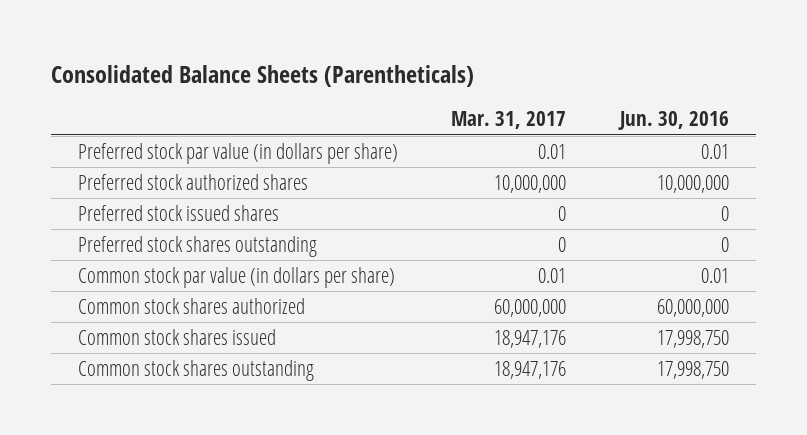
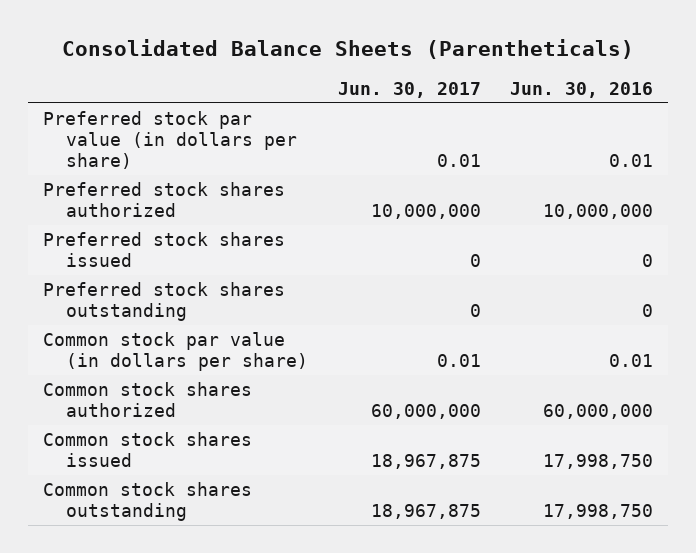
- | Mar. 31, 2017 | Jun. 30, 2016
+ | Jun. 30, 2017 | Jun. 30, 2016
- Preferred stock authorized shares | 10,000,000 | 10,000,000
- Preferred stock issued shares | 0 | 0
+ Preferred stock shares authorized | 10,000,000 | 10,000,000
+ Preferred stock shares issued | 0 | 0

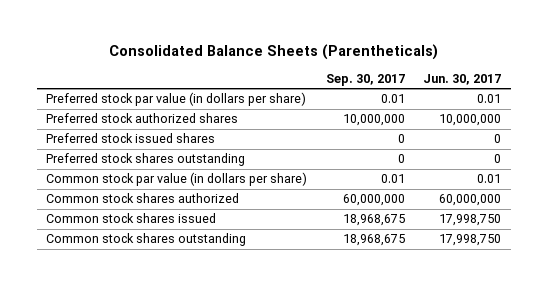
- | Jun. 30, 2017 | Jun. 30, 2016
+ | Sep. 30, 2017 | Jun. 30, 2017
- Preferred stock shares authorized | 10,000,000 | 10,000,000
- Preferred stock shares issued | 0 | 0
+ Preferred stock authorized shares | 10,000,000 | 10,000,000
+ Preferred stock issued shares | 0 | 0
- Common stock shares issued | 18,967,875 | 17,998,750
- Common stock shares outstanding | 18,967,875 | 17,998,750
+ Common stock shares issued | 18,968,675 | 17,998,750
+ Common stock shares outstanding | 18,968,675 | 17,998,750

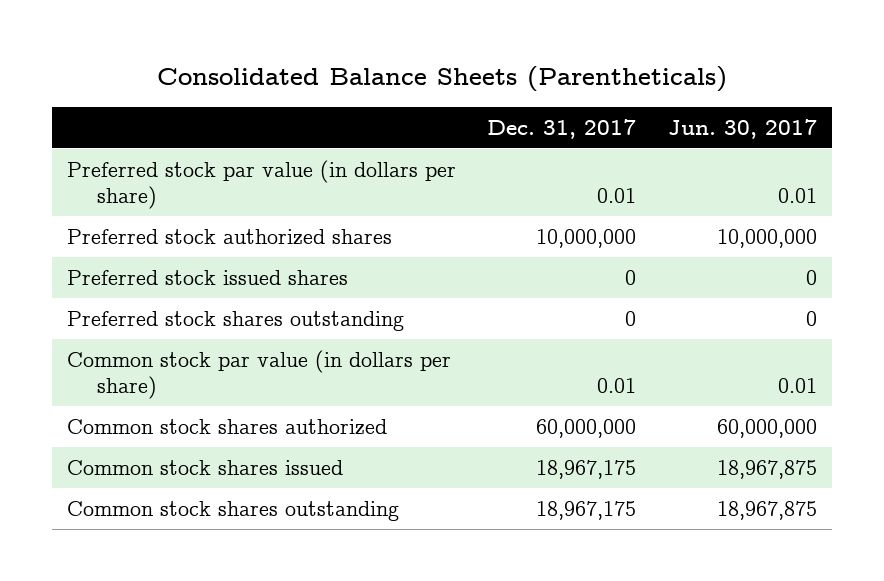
- | Sep. 30, 2017 | Jun. 30, 2017
+ | Dec. 31, 2017 | Jun. 30, 2017
- Common stock shares issued | 18,968,675 | 17,998,750
- Common stock shares outstanding | 18,968,675 | 17,998,750
+ Common stock shares issued | 18,967,175 | 18,967,875
+ Common stock shares outstanding | 18,967,175 | 18,967,875

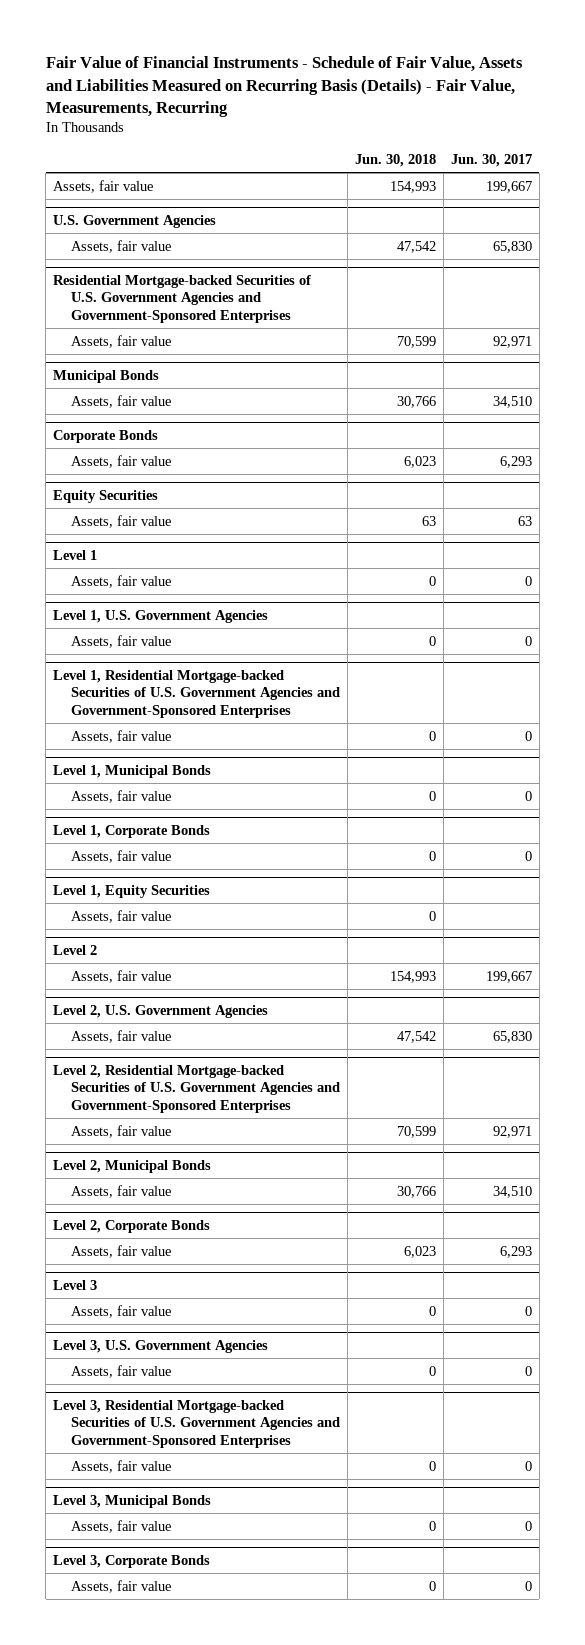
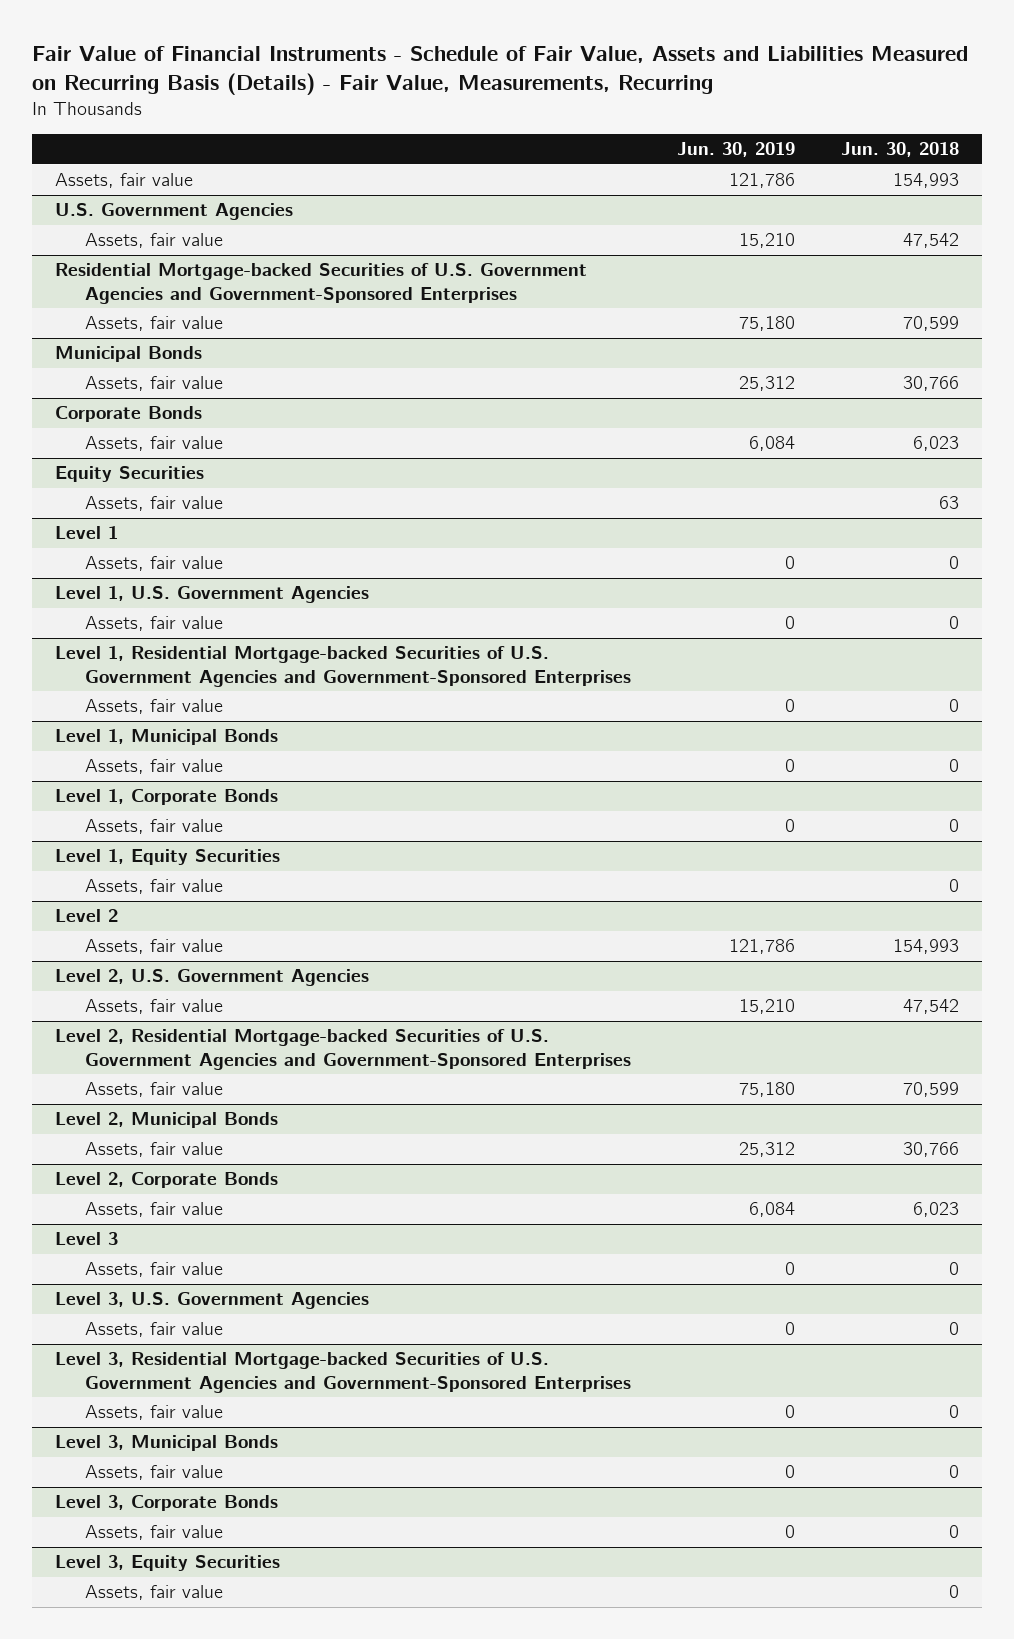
- | Jun. 30, 2018 | Jun. 30, 2017
+ | Jun. 30, 2019 | Jun. 30, 2018
+ Level 3, Equity Securities
+ Assets, fair value | | 0

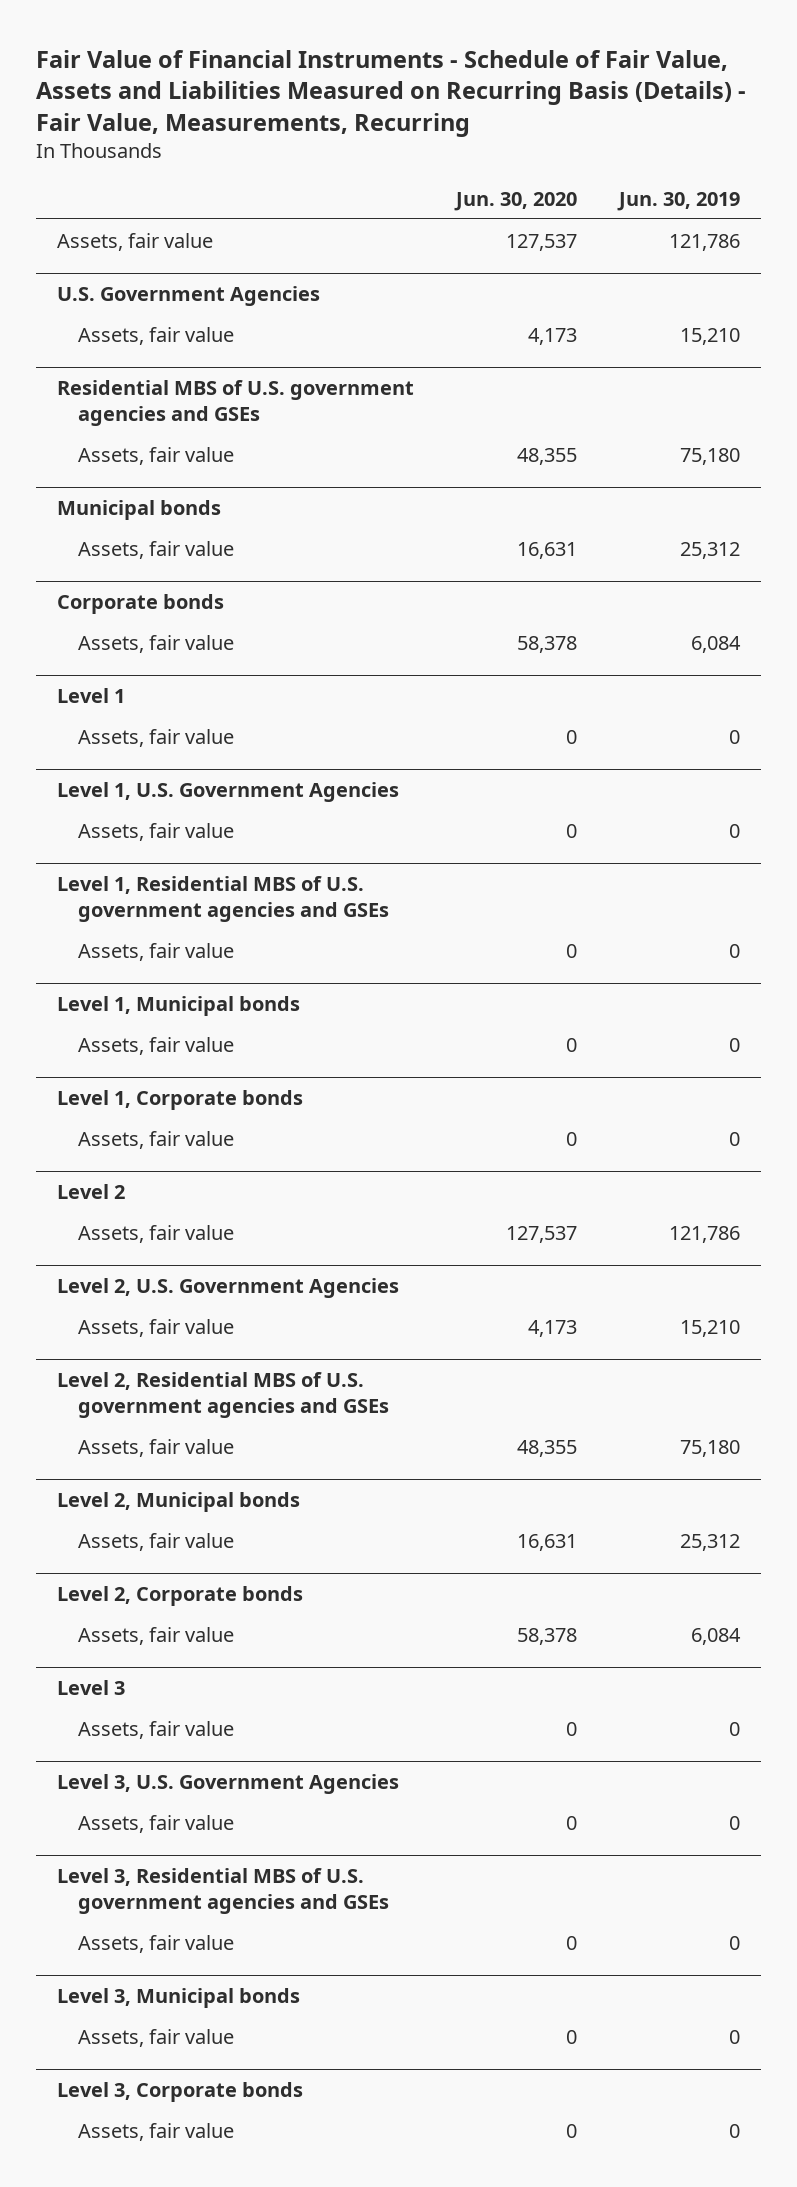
- | Jun. 30, 2019 | Jun. 30, 2018
+ | Jun. 30, 2020 | Jun. 30, 2019
- Residential Mortgage-backed Securities of U.S. Government Agencies and Government-Sponsored Enterprises
+ Residential MBS of U.S. government agencies and GSEs
- Municipal Bonds
+ Municipal bonds
- Corporate Bonds
+ Corporate bonds
- Equity Securities
- Assets, fair value | | 63
- Level 1, Residential Mortgage-backed Securities of U.S. Government Agencies and Government-Sponsored Enterprises
+ Level 1, Residential MBS of U.S. government agencies and GSEs
- Level 1, Municipal Bonds
+ Level 1, Municipal bonds
- Level 1, Corporate Bonds
+ Level 1, Corporate bonds
- Level 1, Equity Securities
- Assets, fair value | | 0
- Level 2, Residential Mortgage-backed Securities of U.S. Government Agencies and Government-Sponsored Enterprises
+ Level 2, Residential MBS of U.S. government agencies and GSEs
- Level 2, Municipal Bonds
+ Level 2, Municipal bonds
- Level 2, Corporate Bonds
+ Level 2, Corporate bonds
- Level 3, Residential Mortgage-backed Securities of U.S. Government Agencies and Government-Sponsored Enterprises
+ Level 3, Residential MBS of U.S. government agencies and GSEs
- Level 3, Municipal Bonds
+ Level 3, Municipal bonds
- Level 3, Corporate Bonds
+ Level 3, Corporate bonds
- Level 3, Equity Securities
- Assets, fair value | | 0

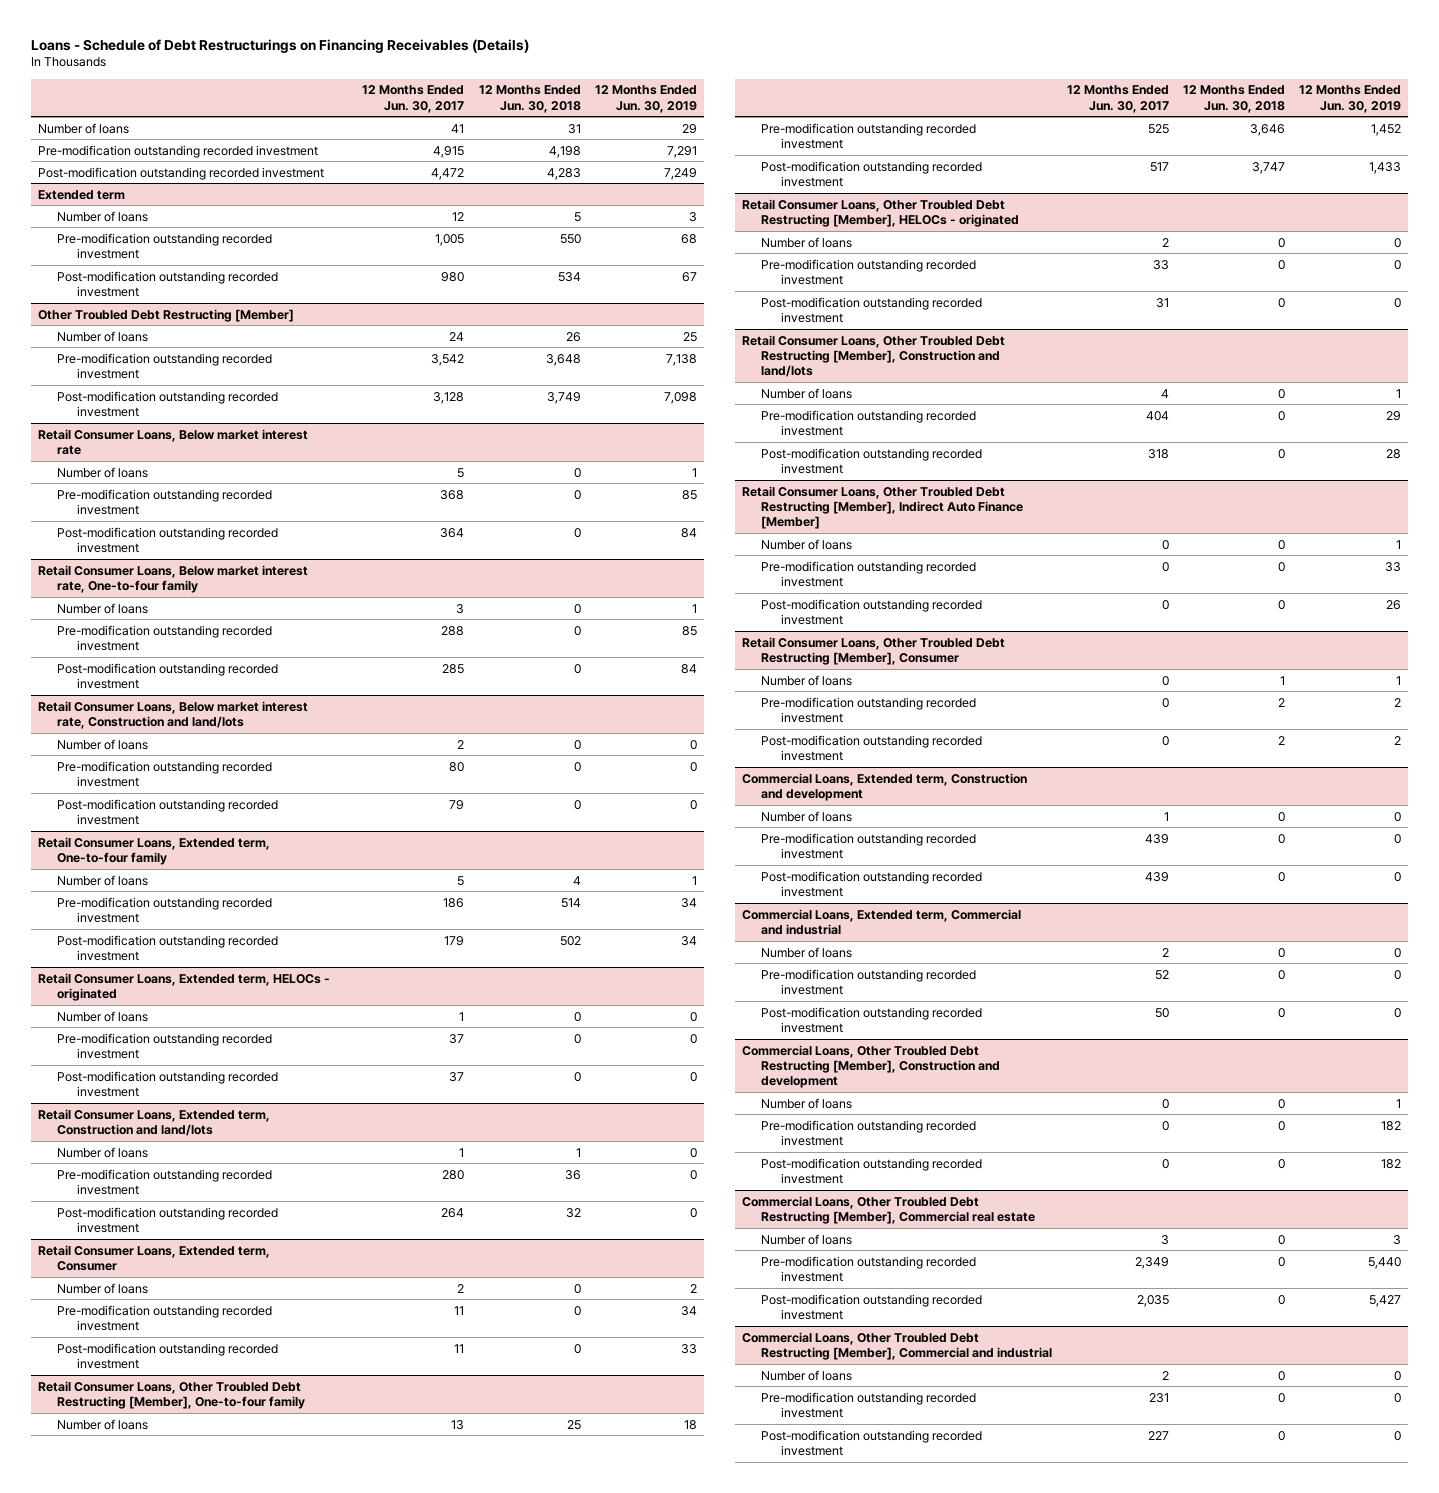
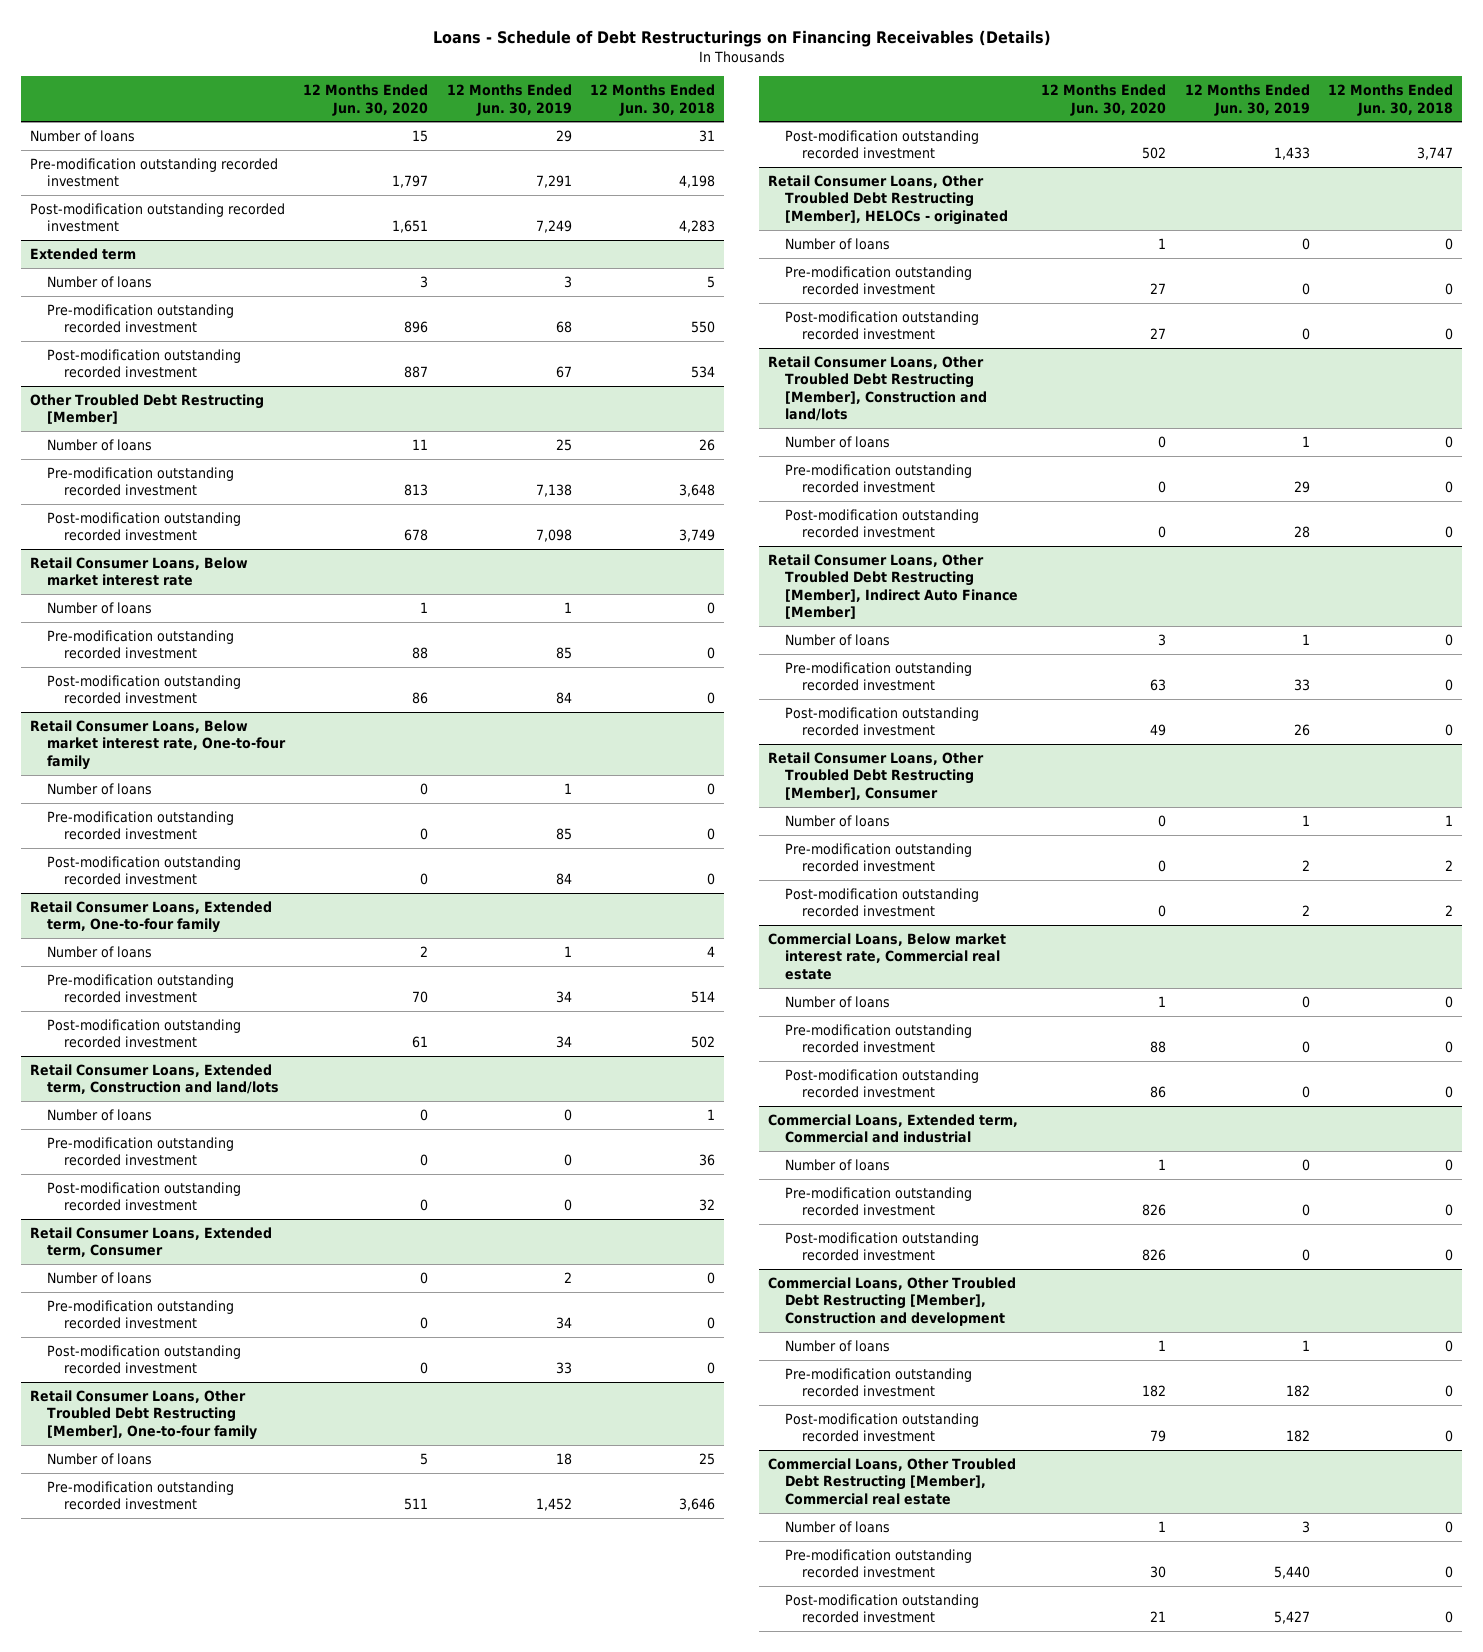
- | 12 Months Ended Jun. 30, 2017 | 12 Months Ended Jun. 30, 2018 | 12 Months Ended Jun. 30, 2019
+ | 12 Months Ended Jun. 30, 2020 | 12 Months Ended Jun. 30, 2019 | 12 Months Ended Jun. 30, 2018
- Retail Consumer Loans, Below market interest rate, Construction and land/lots
- Number of loans | 2 | 0 | 0
- Pre-modification outstanding recorded investment | 80 | 0 | 0
- Post-modification outstanding recorded investment | 79 | 0 | 0
- Retail Consumer Loans, Extended term, HELOCs - originated
- Number of loans | 1 | 0 | 0
- Pre-modification outstanding recorded investment | 37 | 0 | 0
- Post-modification outstanding recorded investment | 37 | 0 | 0
- Commercial Loans, Extended term, Construction and development
+ Commercial Loans, Below market interest rate, Commercial real estate
- Commercial Loans, Other Troubled Debt Restructing [Member], Commercial and industrial
- Number of loans | 2 | 0 | 0
- Pre-modification outstanding recorded investment | 231 | 0 | 0
- Post-modification outstanding recorded investment | 227 | 0 | 0

